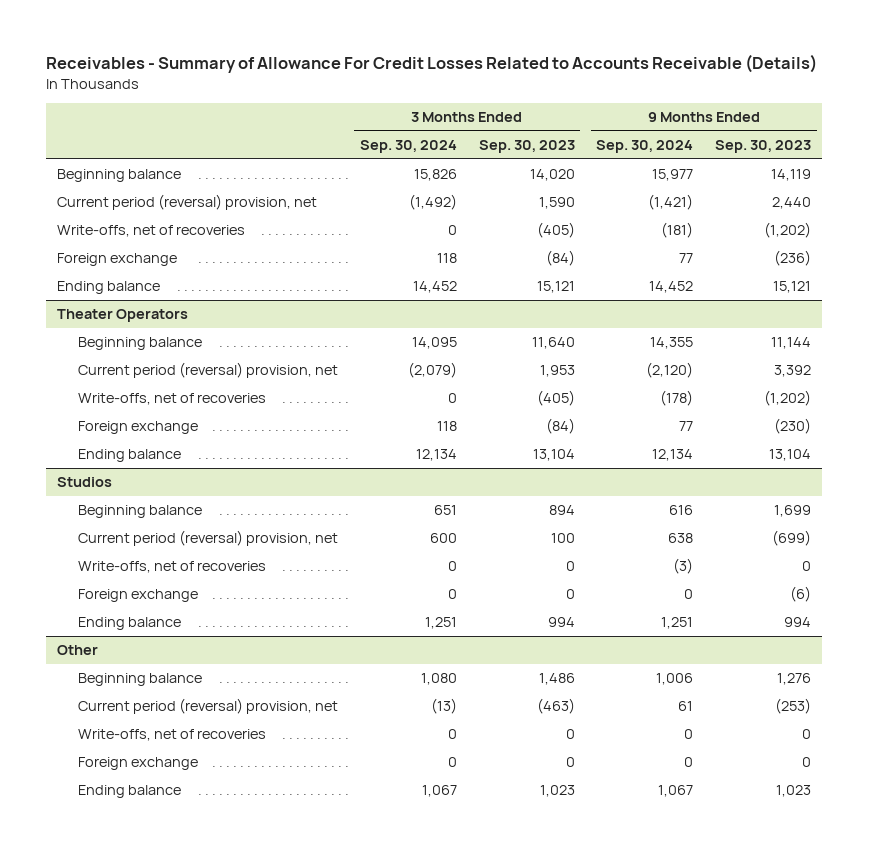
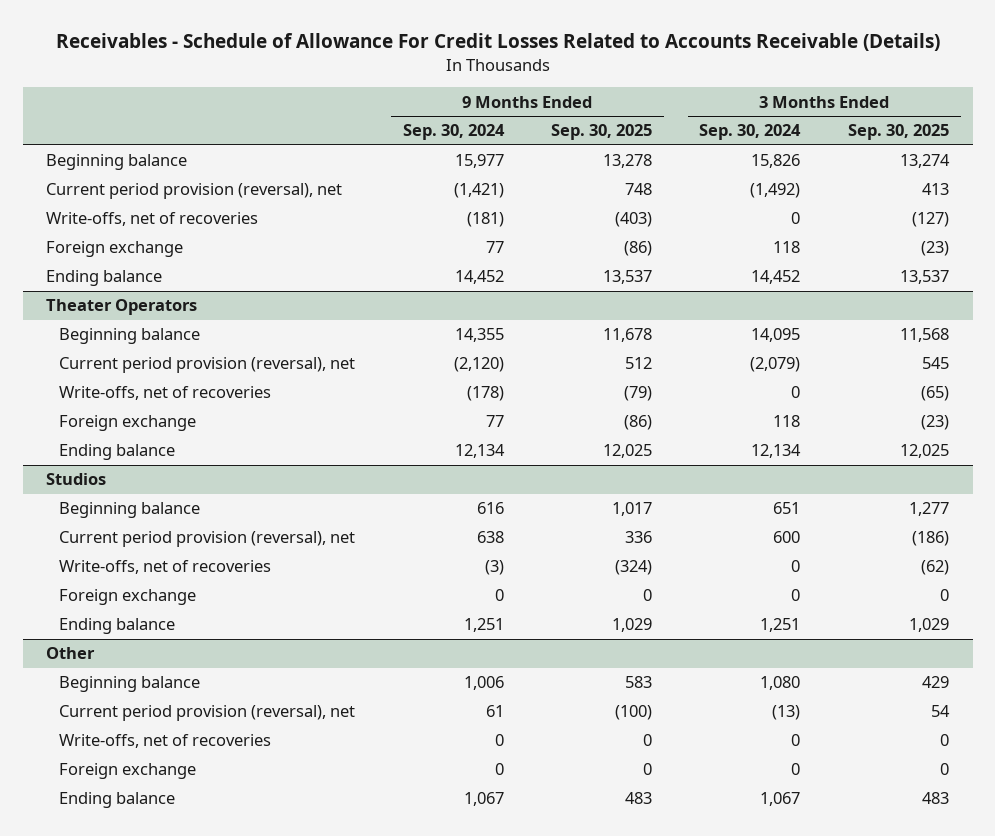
- Receivables - Summary of Allowance For Credit Losses Related to Accounts Receivable (Details)
+ Receivables - Schedule of Allowance For Credit Losses Related to Accounts Receivable (Details)
- | 3 Months Ended Sep. 30, 2024 | 3 Months Ended Sep. 30, 2023 | 9 Months Ended Sep. 30, 2024 | 9 Months Ended Sep. 30, 2023
+ | 9 Months Ended Sep. 30, 2024 | 9 Months Ended Sep. 30, 2025 | 3 Months Ended Sep. 30, 2024 | 3 Months Ended Sep. 30, 2025
- Current period (reversal) provision, net | (1,492) | 1,590 | (1,421) | 2,440
+ Current period provision (reversal), net | (1,421) | 748 | (1,492) | 413
@ Theater Operators
- Current period (reversal) provision, net | (2,079) | 1,953 | (2,120) | 3,392
+ Current period provision (reversal), net | (2,120) | 512 | (2,079) | 545
@ Studios
- Current period (reversal) provision, net | 600 | 100 | 638 | (699)
+ Current period provision (reversal), net | 638 | 336 | 600 | (186)
@ Other
- Current period (reversal) provision, net | (13) | (463) | 61 | (253)
+ Current period provision (reversal), net | 61 | (100) | (13) | 54

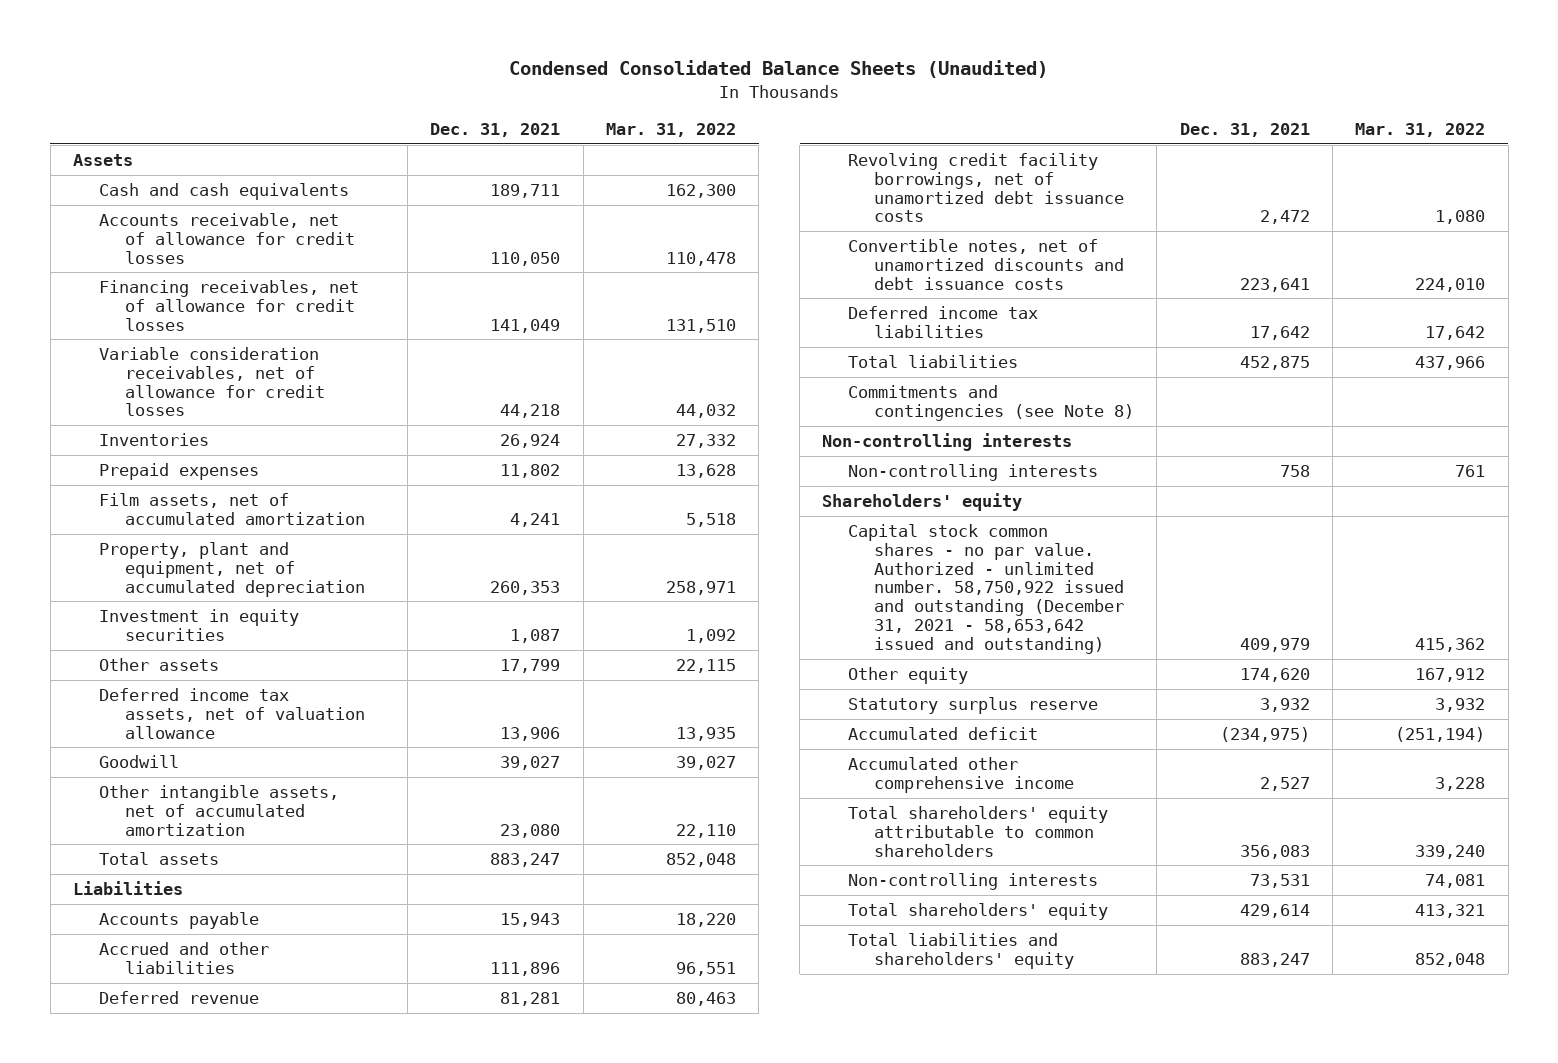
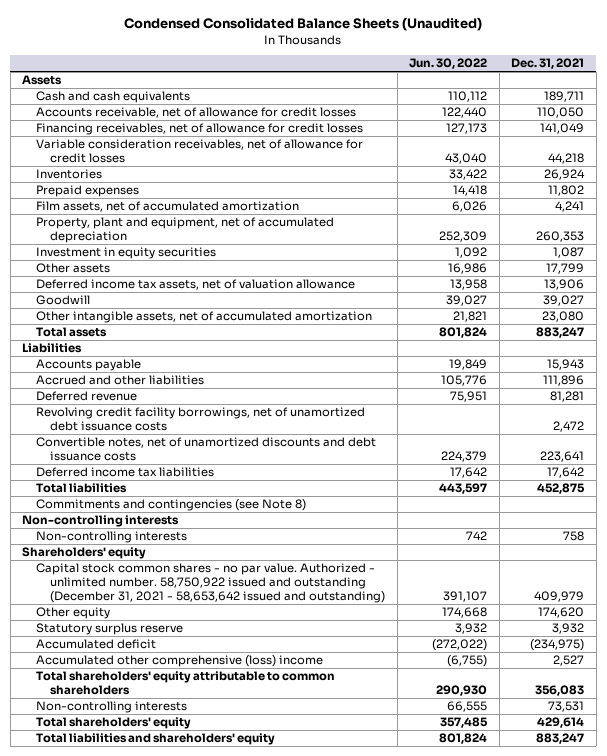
- | Dec. 31, 2021 | Mar. 31, 2022
+ | Jun. 30, 2022 | Dec. 31, 2021
- Accumulated other comprehensive income | 2,527 | 3,228
+ Accumulated other comprehensive (loss) income | (6,755) | 2,527

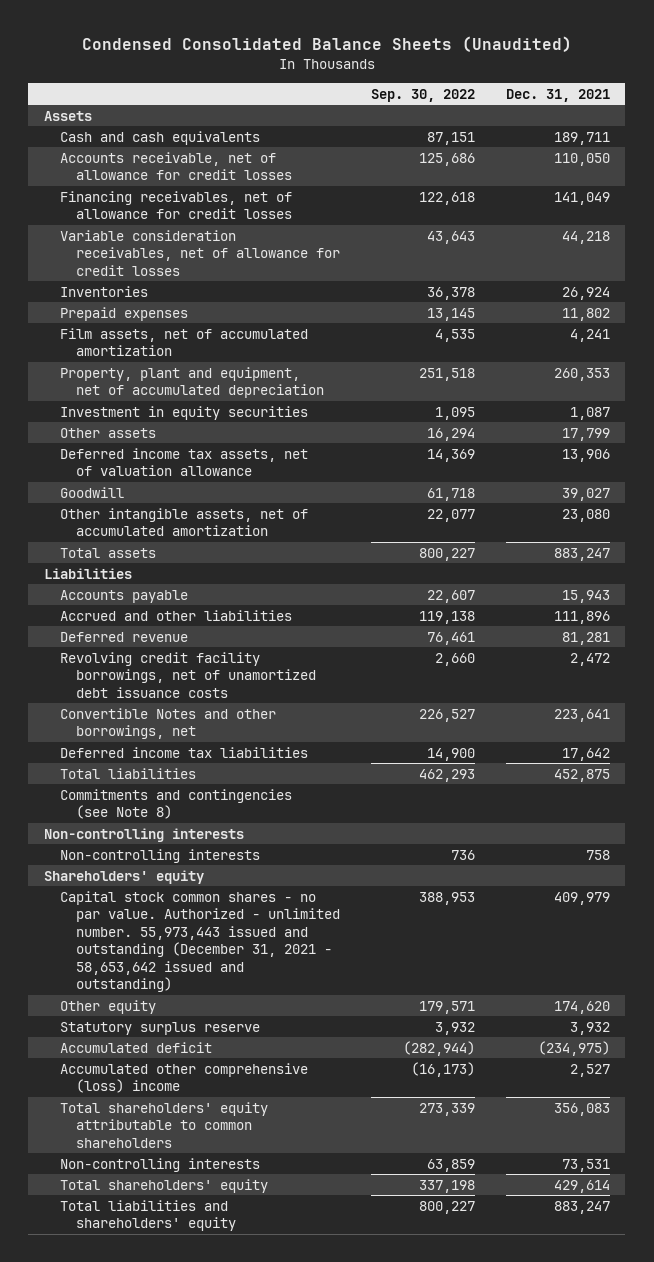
- | Jun. 30, 2022 | Dec. 31, 2021
+ | Sep. 30, 2022 | Dec. 31, 2021
- Convertible notes, net of unamortized discounts and debt issuance costs | 224,379 | 223,641
+ Convertible Notes and other borrowings, net | 226,527 | 223,641
- Capital stock common shares - no par value. Authorized - unlimited number. 58,750,922 issued and outstanding (December 31, 2021 - 58,653,642 issued and outstanding) | 391,107 | 409,979
+ Capital stock common shares - no par value. Authorized - unlimited number. 55,973,443 issued and outstanding (December 31, 2021 - 58,653,642 issued and outstanding) | 388,953 | 409,979

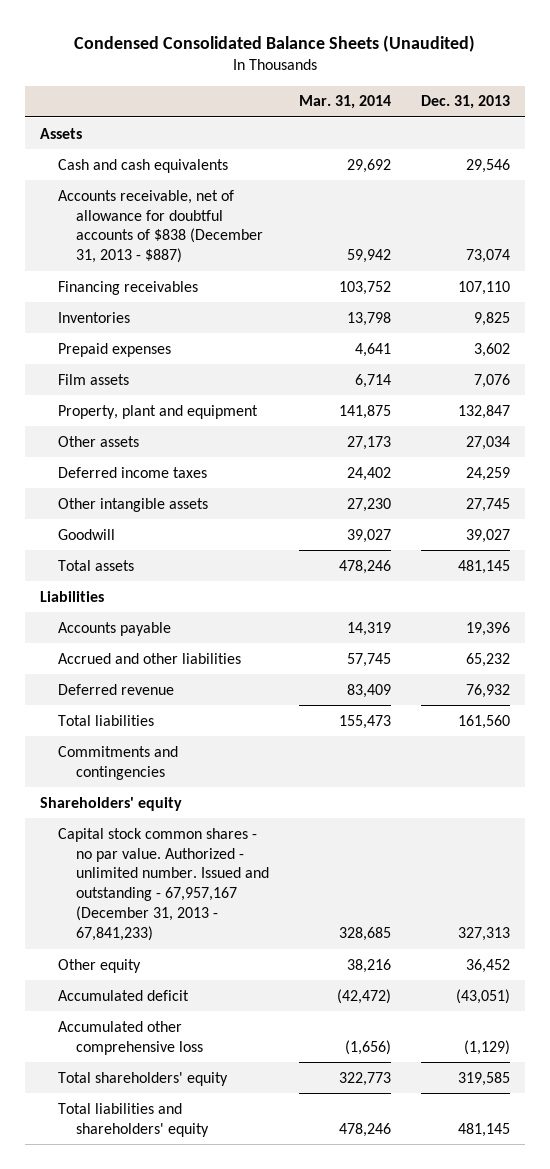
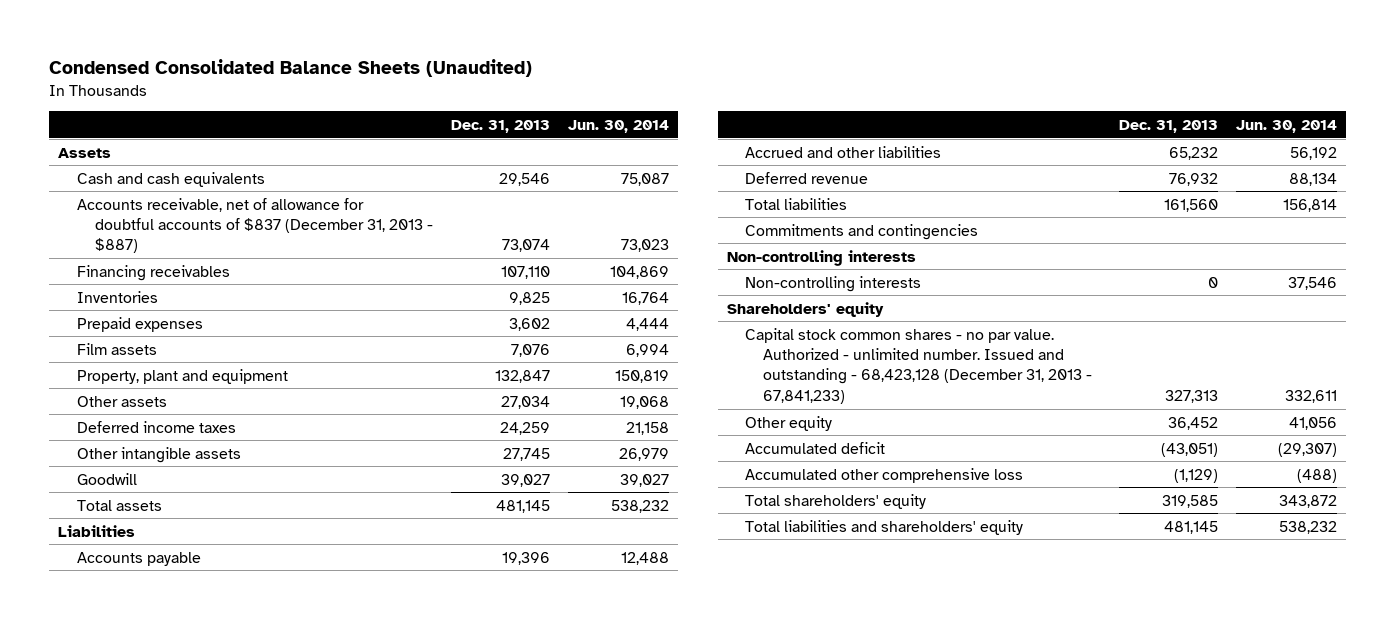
- | Mar. 31, 2014 | Dec. 31, 2013
+ | Dec. 31, 2013 | Jun. 30, 2014
- Accounts receivable, net of allowance for doubtful accounts of $838 (December 31, 2013 - $887) | 59,942 | 73,074
+ Accounts receivable, net of allowance for doubtful accounts of $837 (December 31, 2013 - $887) | 73,074 | 73,023
+ Non-controlling interests
+ Non-controlling interests | 0 | 37,546
- Capital stock common shares - no par value. Authorized - unlimited number. Issued and outstanding - 67,957,167 (December 31, 2013 - 67,841,233) | 328,685 | 327,313
+ Capital stock common shares - no par value. Authorized - unlimited number. Issued and outstanding - 68,423,128 (December 31, 2013 - 67,841,233) | 327,313 | 332,611

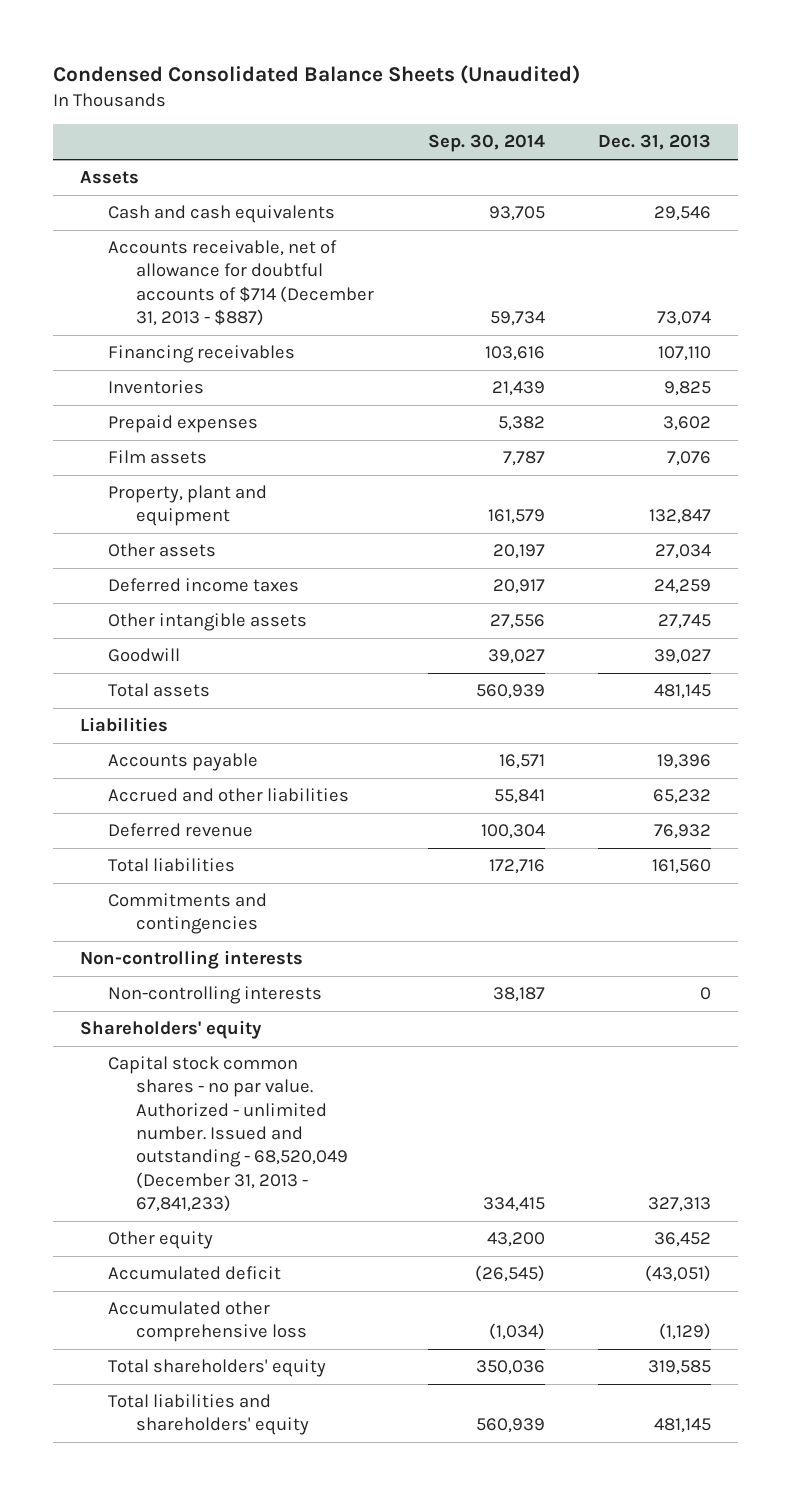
- | Dec. 31, 2013 | Jun. 30, 2014
+ | Sep. 30, 2014 | Dec. 31, 2013
- Accounts receivable, net of allowance for doubtful accounts of $837 (December 31, 2013 - $887) | 73,074 | 73,023
+ Accounts receivable, net of allowance for doubtful accounts of $714 (December 31, 2013 - $887) | 59,734 | 73,074
- Capital stock common shares - no par value. Authorized - unlimited number. Issued and outstanding - 68,423,128 (December 31, 2013 - 67,841,233) | 327,313 | 332,611
+ Capital stock common shares - no par value. Authorized - unlimited number. Issued and outstanding - 68,520,049 (December 31, 2013 - 67,841,233) | 334,415 | 327,313

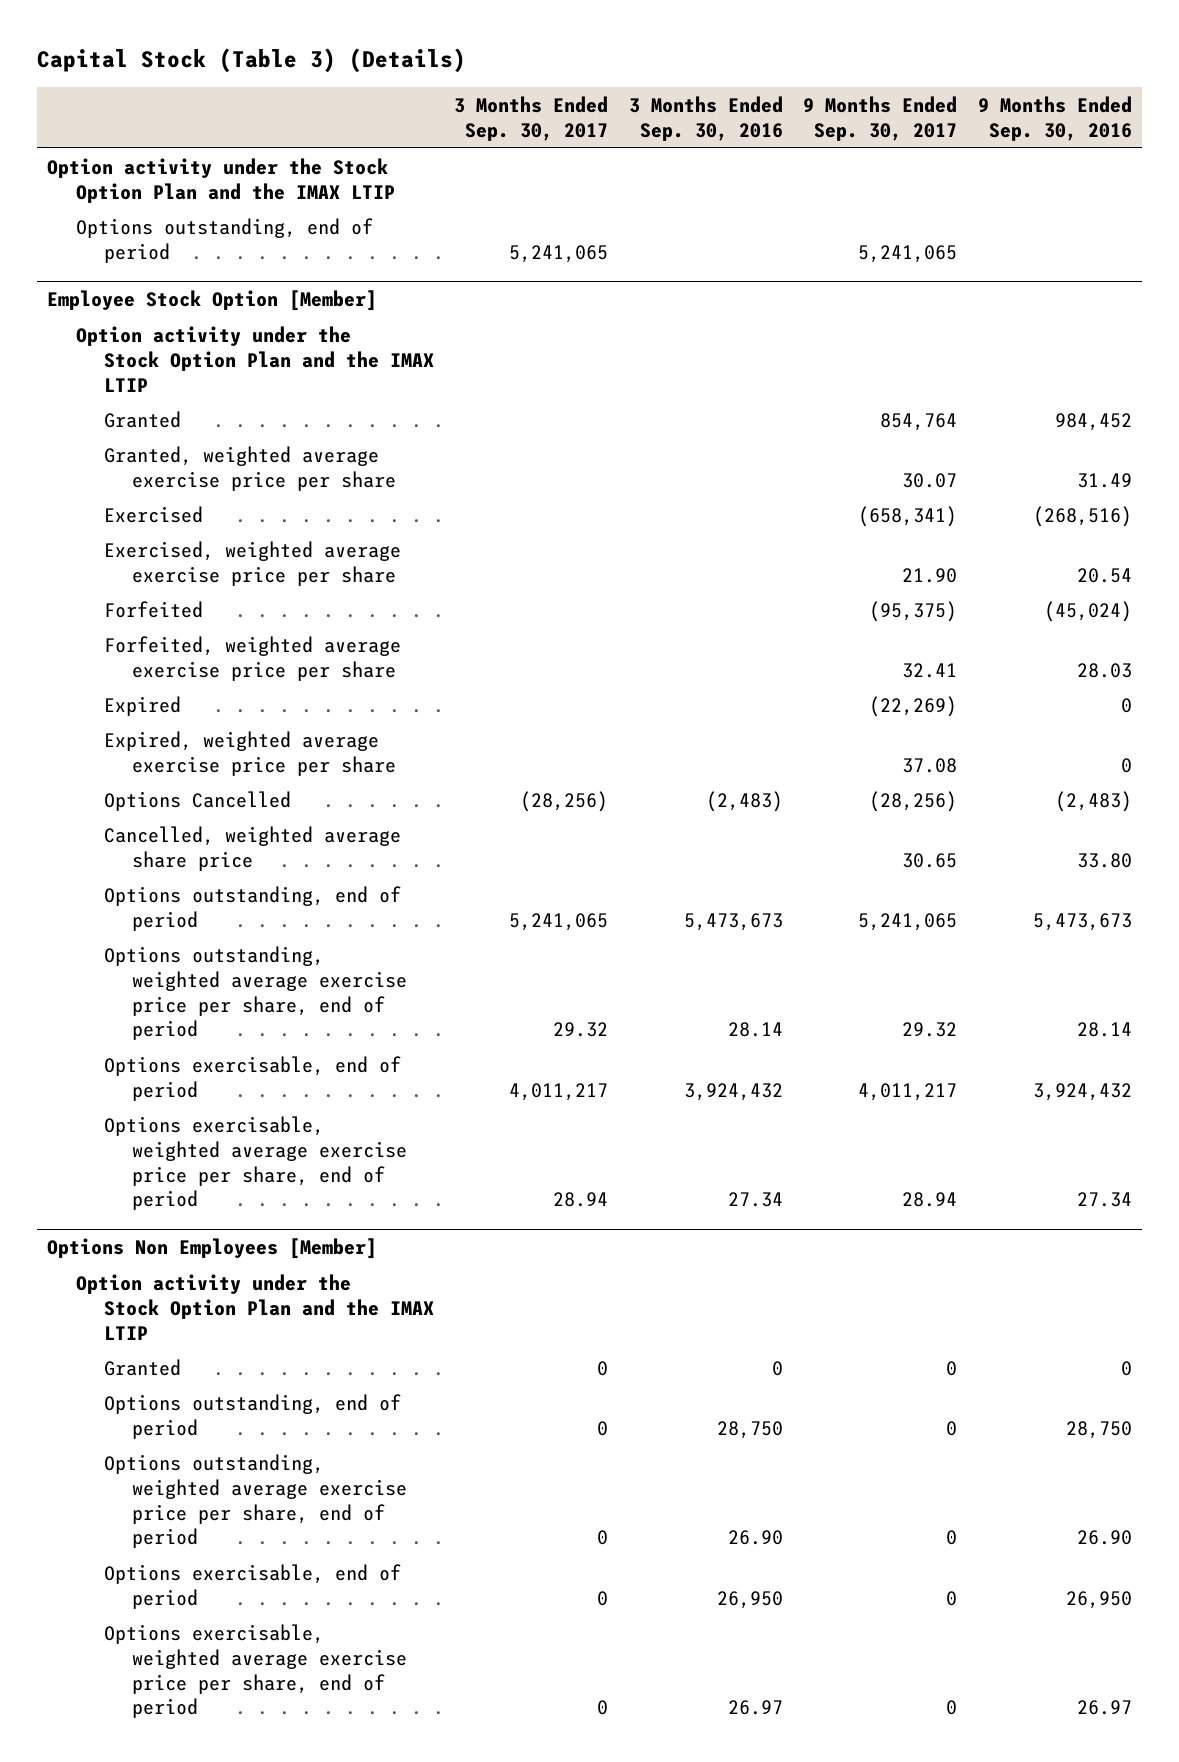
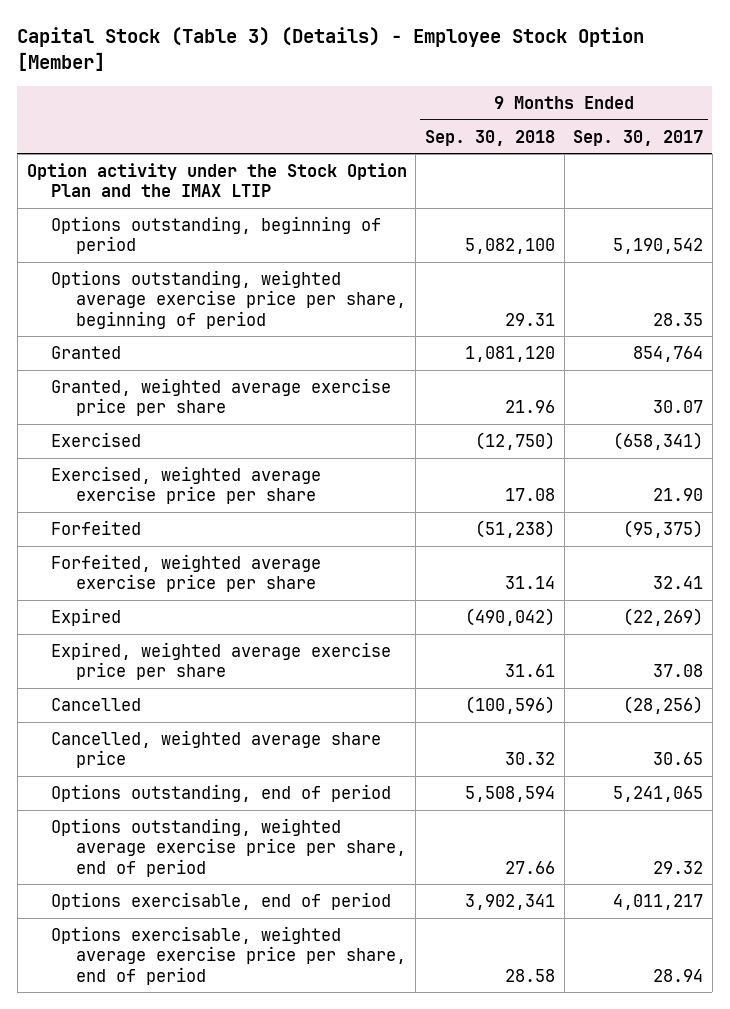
- Capital Stock (Table 3) (Details)
+ Capital Stock (Table 3) (Details) - Employee Stock Option [Member]
- | 3 Months Ended Sep. 30, 2017 | 3 Months Ended Sep. 30, 2016 | 9 Months Ended Sep. 30, 2017 | 9 Months Ended Sep. 30, 2016
+ | 9 Months Ended Sep. 30, 2018 | 9 Months Ended Sep. 30, 2017
- Options outstanding, end of period | 5,241,065 | | 5,241,065 |
- Employee Stock Option [Member]
- Option activity under the Stock Option Plan and the IMAX LTIP
+ Options outstanding, beginning of period | 5,082,100 | 5,190,542
+ Options outstanding, weighted average exercise price per share, beginning of period | 29.31 | 28.35
- Options Cancelled | (28,256) | (2,483) | (28,256) | (2,483)
+ Cancelled | (100,596) | (28,256)
- Options Non Employees [Member]
- Option activity under the Stock Option Plan and the IMAX LTIP
- Granted | 0 | 0 | 0 | 0
- Options outstanding, end of period | 0 | 28,750 | 0 | 28,750
- Options outstanding, weighted average exercise price per share, end of period | 0 | 26.90 | 0 | 26.90
- Options exercisable, end of period | 0 | 26,950 | 0 | 26,950
- Options exercisable, weighted average exercise price per share, end of period | 0 | 26.97 | 0 | 26.97

